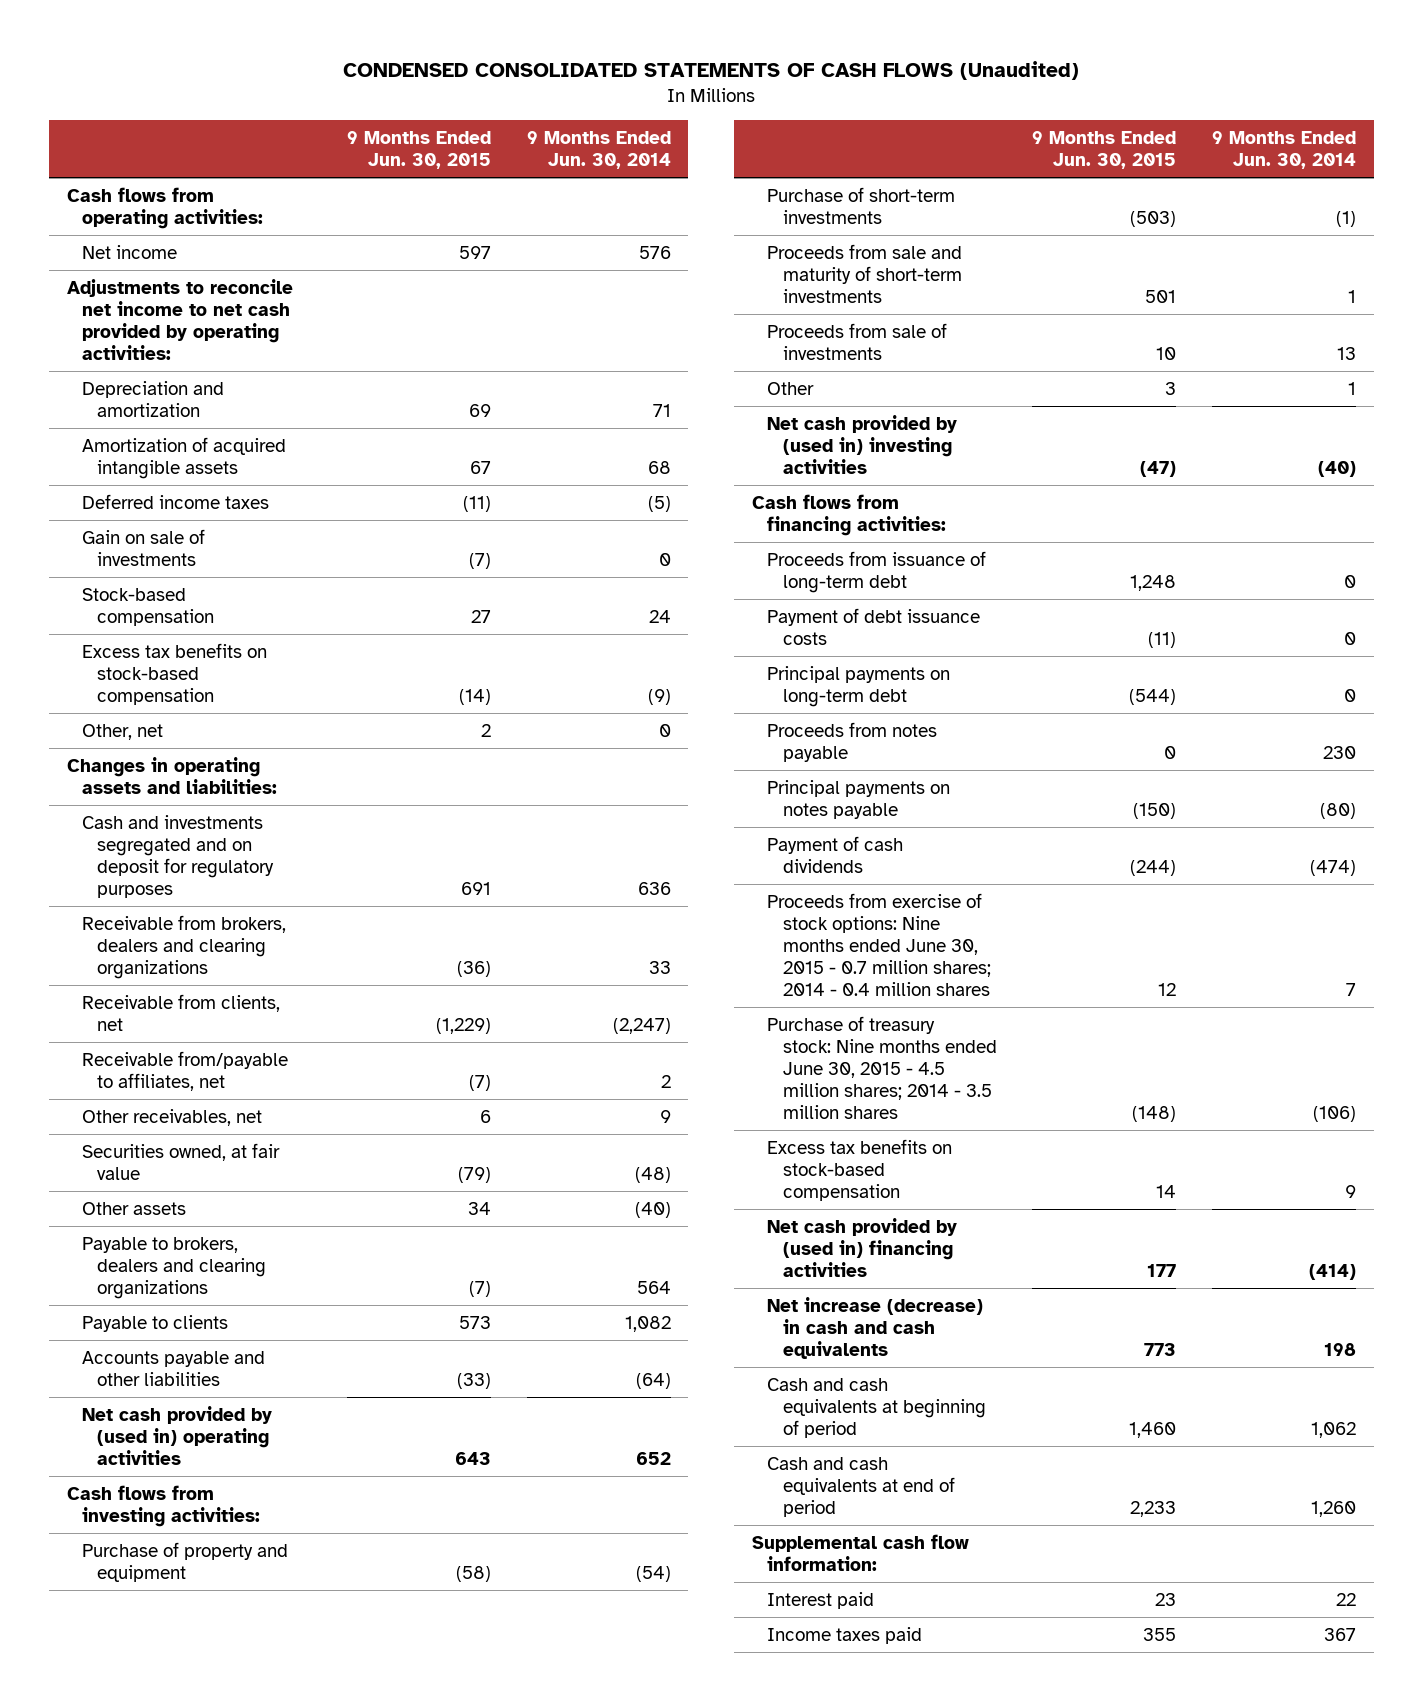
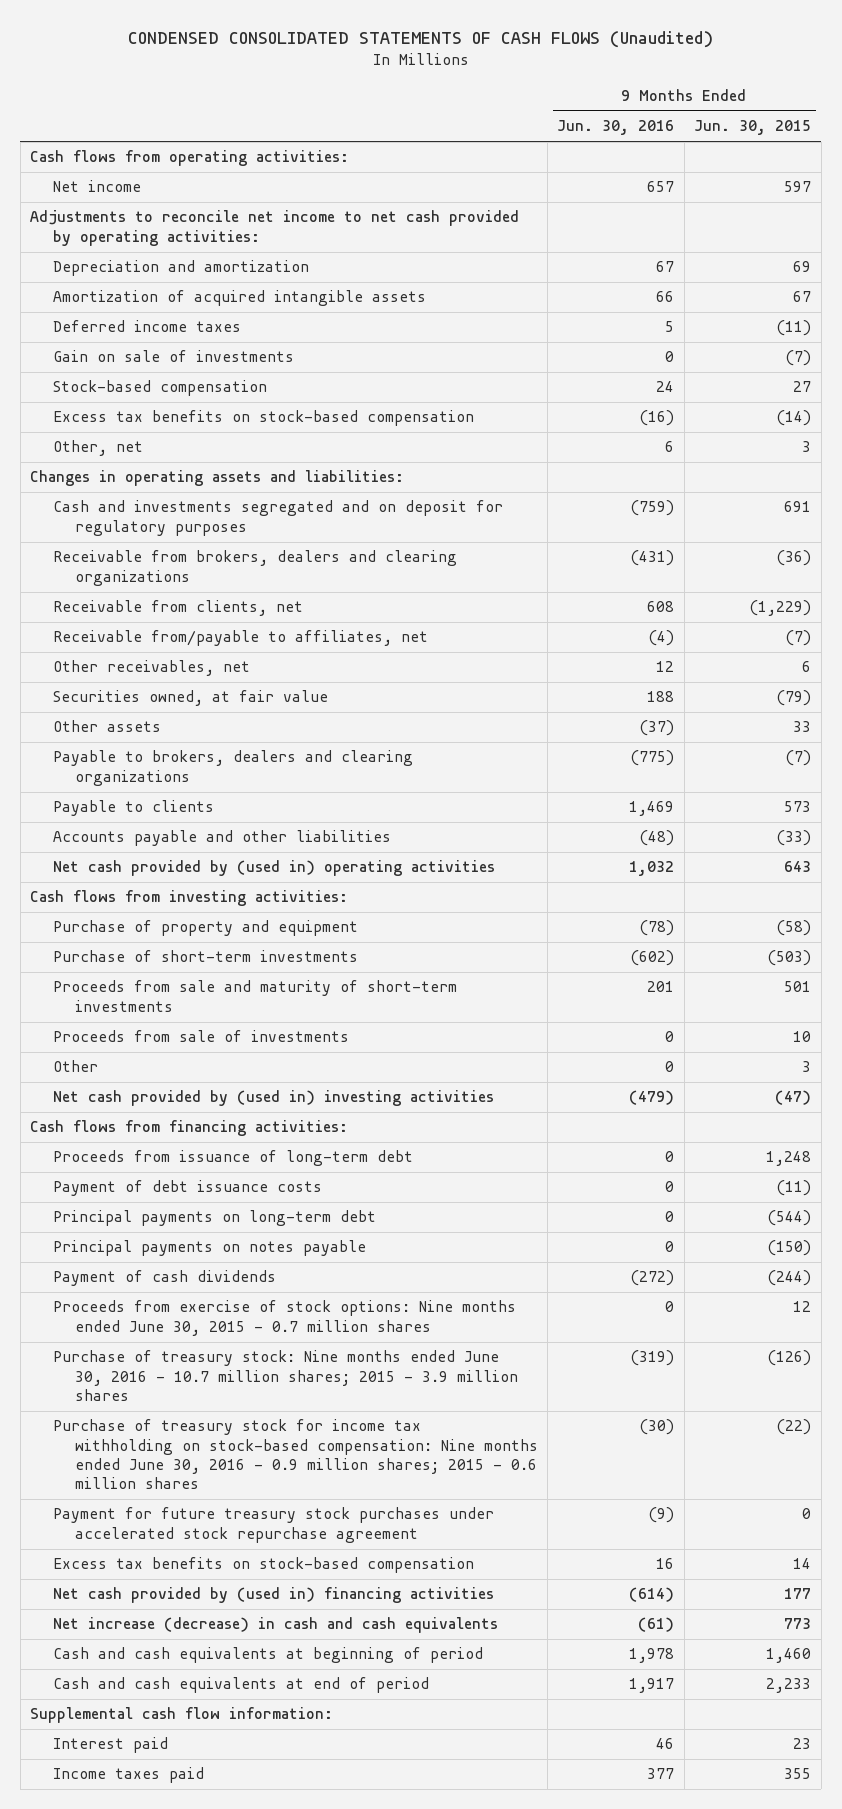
- | 9 Months Ended Jun. 30, 2015 | 9 Months Ended Jun. 30, 2014
+ | 9 Months Ended Jun. 30, 2016 | 9 Months Ended Jun. 30, 2015
- Other, net | 2 | 0
+ Other, net | 6 | 3
- Other assets | 34 | (40)
+ Other assets | (37) | 33
- Proceeds from notes payable | 0 | 230
- Proceeds from exercise of stock options: Nine months ended June 30, 2015 - 0.7 million shares; 2014 - 0.4 million shares | 12 | 7
- Purchase of treasury stock: Nine months ended June 30, 2015 - 4.5 million shares; 2014 - 3.5 million shares | (148) | (106)
+ Proceeds from exercise of stock options: Nine months ended June 30, 2015 - 0.7 million shares | 0 | 12
+ Purchase of treasury stock: Nine months ended June 30, 2016 - 10.7 million shares; 2015 - 3.9 million shares | (319) | (126)
+ Purchase of treasury stock for income tax withholding on stock-based compensation: Nine months ended June 30, 2016 - 0.9 million shares; 2015 - 0.6 million shares | (30) | (22)
+ Payment for future treasury stock purchases under accelerated stock repurchase agreement | (9) | 0

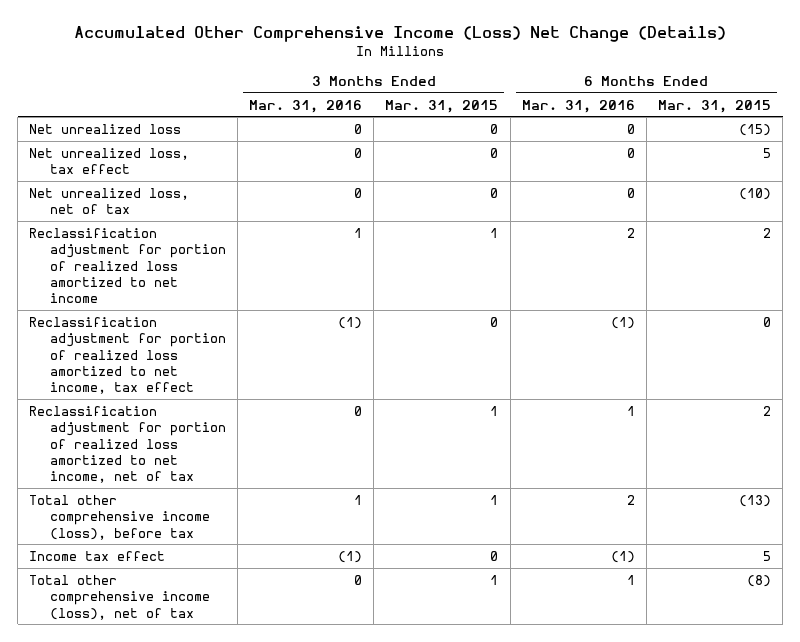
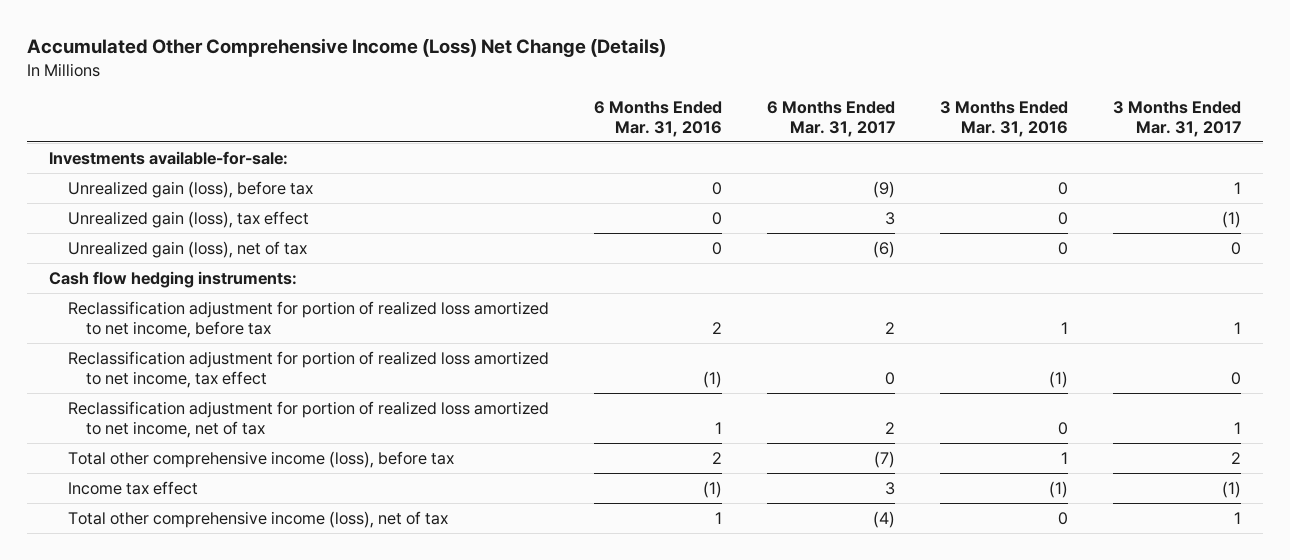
- | 3 Months Ended Mar. 31, 2016 | 3 Months Ended Mar. 31, 2015 | 6 Months Ended Mar. 31, 2016 | 6 Months Ended Mar. 31, 2015
+ | 6 Months Ended Mar. 31, 2016 | 6 Months Ended Mar. 31, 2017 | 3 Months Ended Mar. 31, 2016 | 3 Months Ended Mar. 31, 2017
- Net unrealized loss | 0 | 0 | 0 | (15)
- Net unrealized loss, tax effect | 0 | 0 | 0 | 5
- Net unrealized loss, net of tax | 0 | 0 | 0 | (10)
- Reclassification adjustment for portion of realized loss amortized to net income | 1 | 1 | 2 | 2
+ Investments available-for-sale:
+ Unrealized gain (loss), before tax | 0 | (9) | 0 | 1
+ Unrealized gain (loss), tax effect | 0 | 3 | 0 | (1)
+ Unrealized gain (loss), net of tax | 0 | (6) | 0 | 0
+ Cash flow hedging instruments:
+ Reclassification adjustment for portion of realized loss amortized to net income, before tax | 2 | 2 | 1 | 1

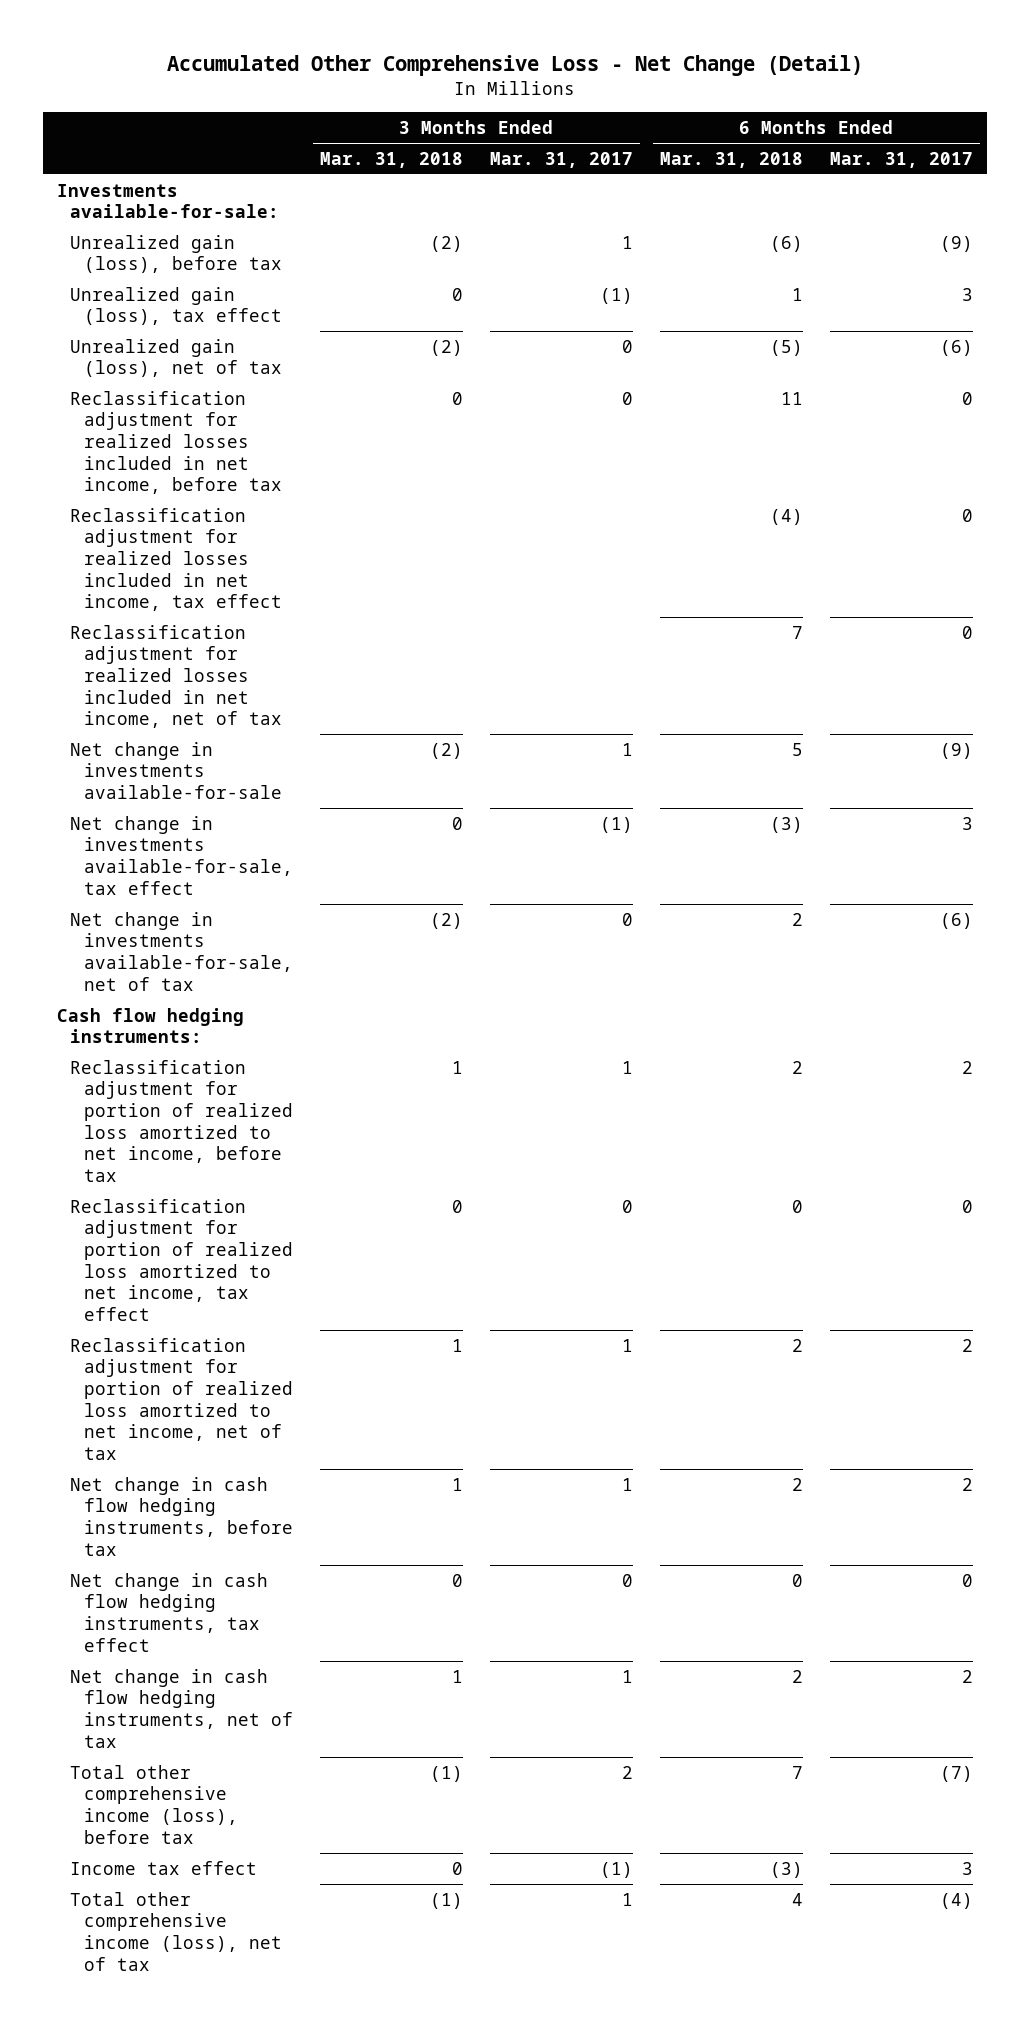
- Accumulated Other Comprehensive Income (Loss) Net Change (Details)
+ Accumulated Other Comprehensive Loss - Net Change (Detail)
- | 6 Months Ended Mar. 31, 2016 | 6 Months Ended Mar. 31, 2017 | 3 Months Ended Mar. 31, 2016 | 3 Months Ended Mar. 31, 2017
+ | 3 Months Ended Mar. 31, 2018 | 3 Months Ended Mar. 31, 2017 | 6 Months Ended Mar. 31, 2018 | 6 Months Ended Mar. 31, 2017
+ Reclassification adjustment for realized losses included in net income, before tax | 0 | 0 | 11 | 0
+ Reclassification adjustment for realized losses included in net income, tax effect | | | (4) | 0
+ Reclassification adjustment for realized losses included in net income, net of tax | | | 7 | 0
+ Net change in investments available-for-sale | (2) | 1 | 5 | (9)
+ Net change in investments available-for-sale, tax effect | 0 | (1) | (3) | 3
+ Net change in investments available-for-sale, net of tax | (2) | 0 | 2 | (6)
+ Net change in cash flow hedging instruments, before tax | 1 | 1 | 2 | 2
+ Net change in cash flow hedging instruments, tax effect | 0 | 0 | 0 | 0
+ Net change in cash flow hedging instruments, net of tax | 1 | 1 | 2 | 2

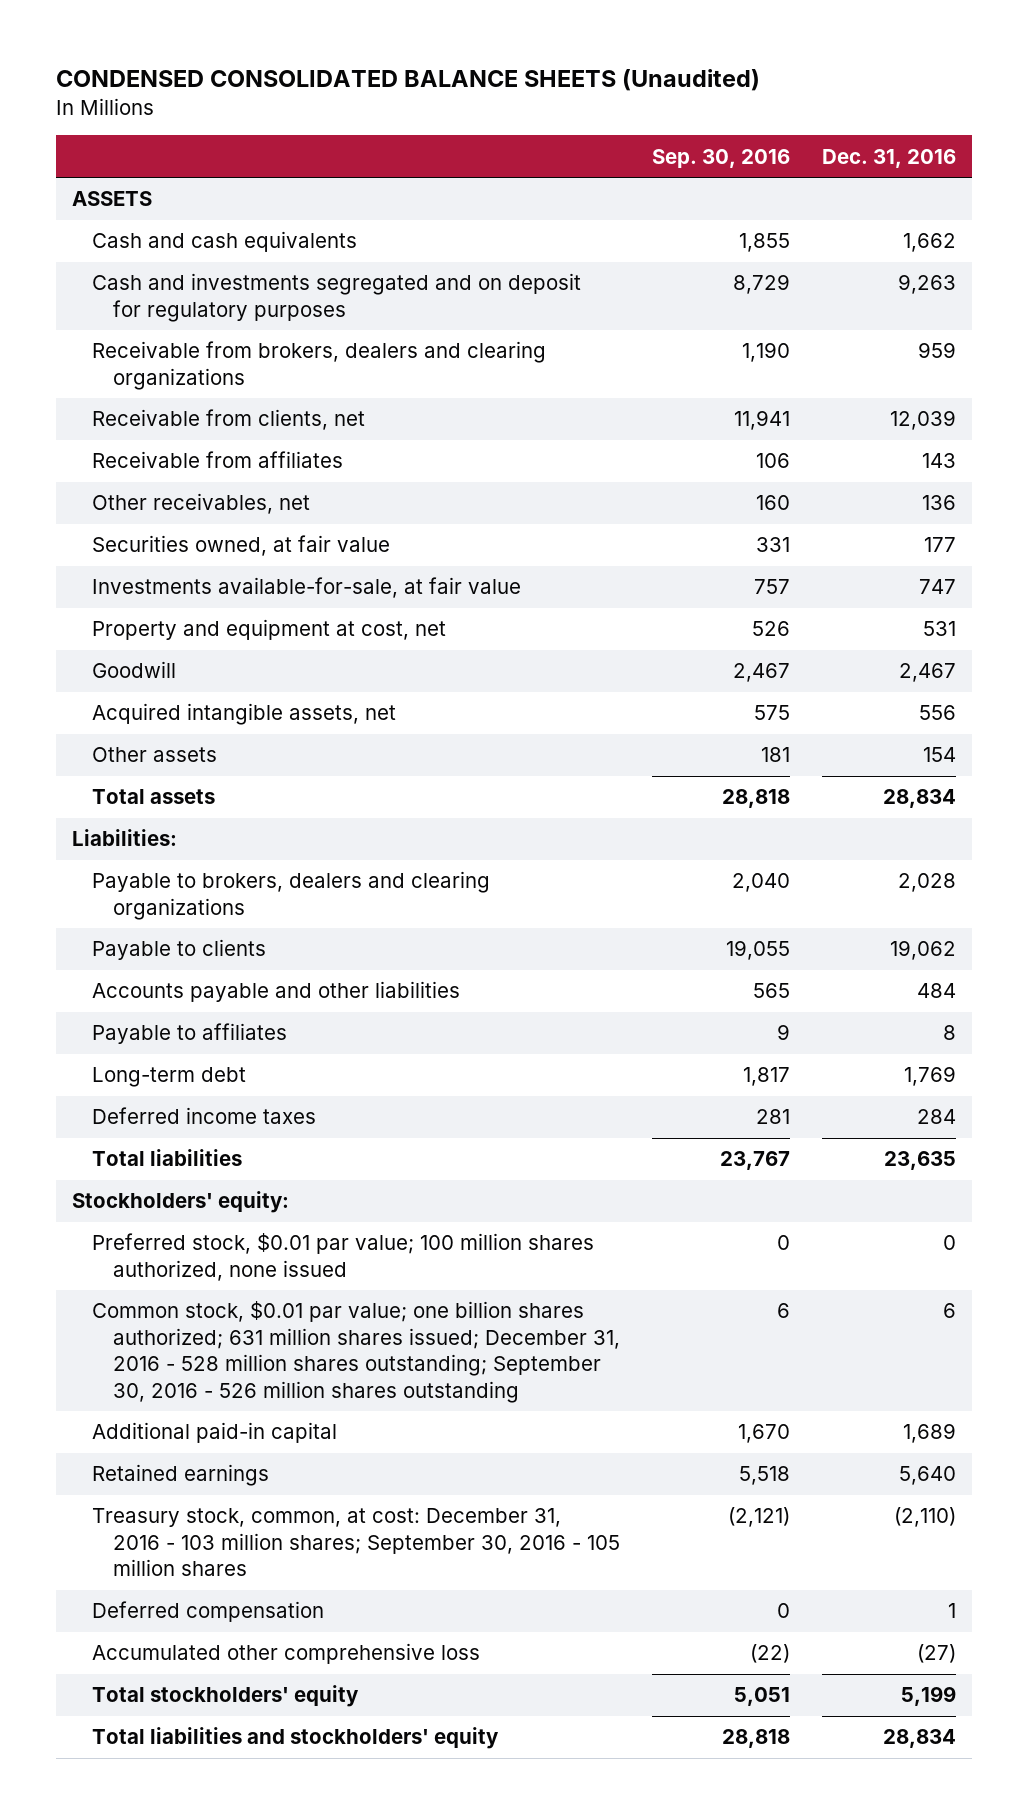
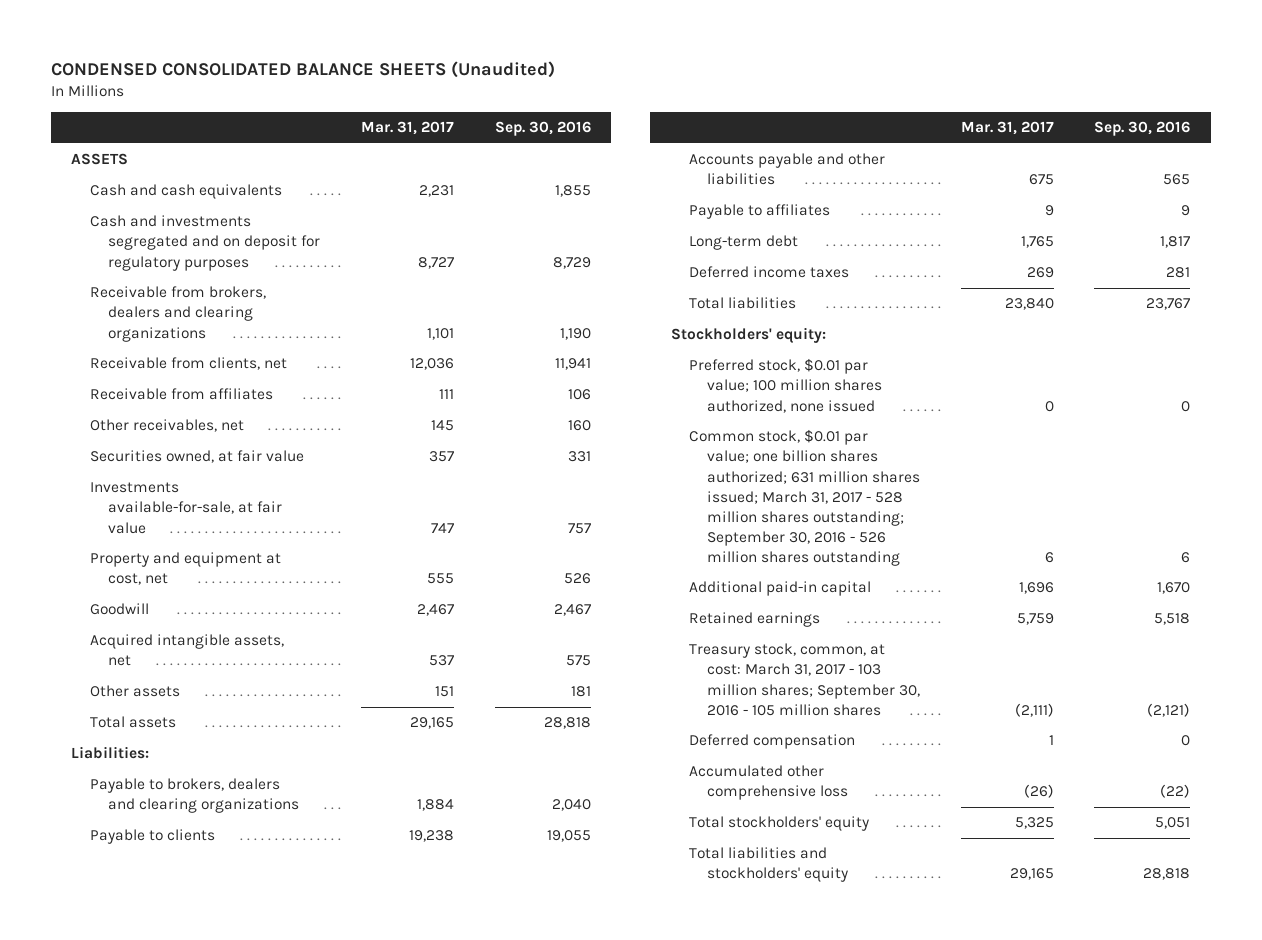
- | Sep. 30, 2016 | Dec. 31, 2016
+ | Mar. 31, 2017 | Sep. 30, 2016
- Common stock, $0.01 par value; one billion shares authorized; 631 million shares issued; December 31, 2016 - 528 million shares outstanding; September 30, 2016 - 526 million shares outstanding | 6 | 6
+ Common stock, $0.01 par value; one billion shares authorized; 631 million shares issued; March 31, 2017 - 528 million shares outstanding; September 30, 2016 - 526 million shares outstanding | 6 | 6
- Treasury stock, common, at cost: December 31, 2016 - 103 million shares; September 30, 2016 - 105 million shares | (2,121) | (2,110)
+ Treasury stock, common, at cost: March 31, 2017 - 103 million shares; September 30, 2016 - 105 million shares | (2,111) | (2,121)

